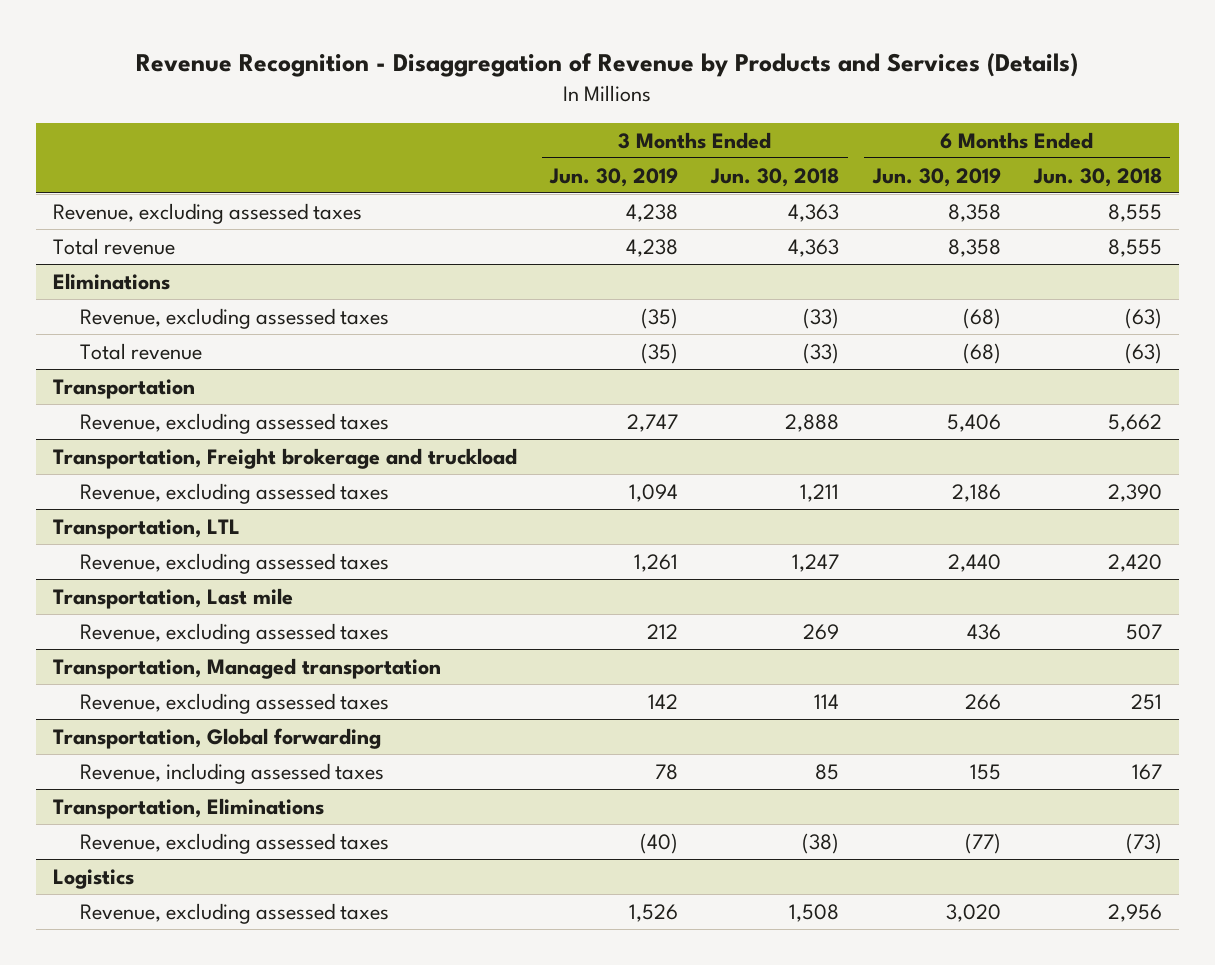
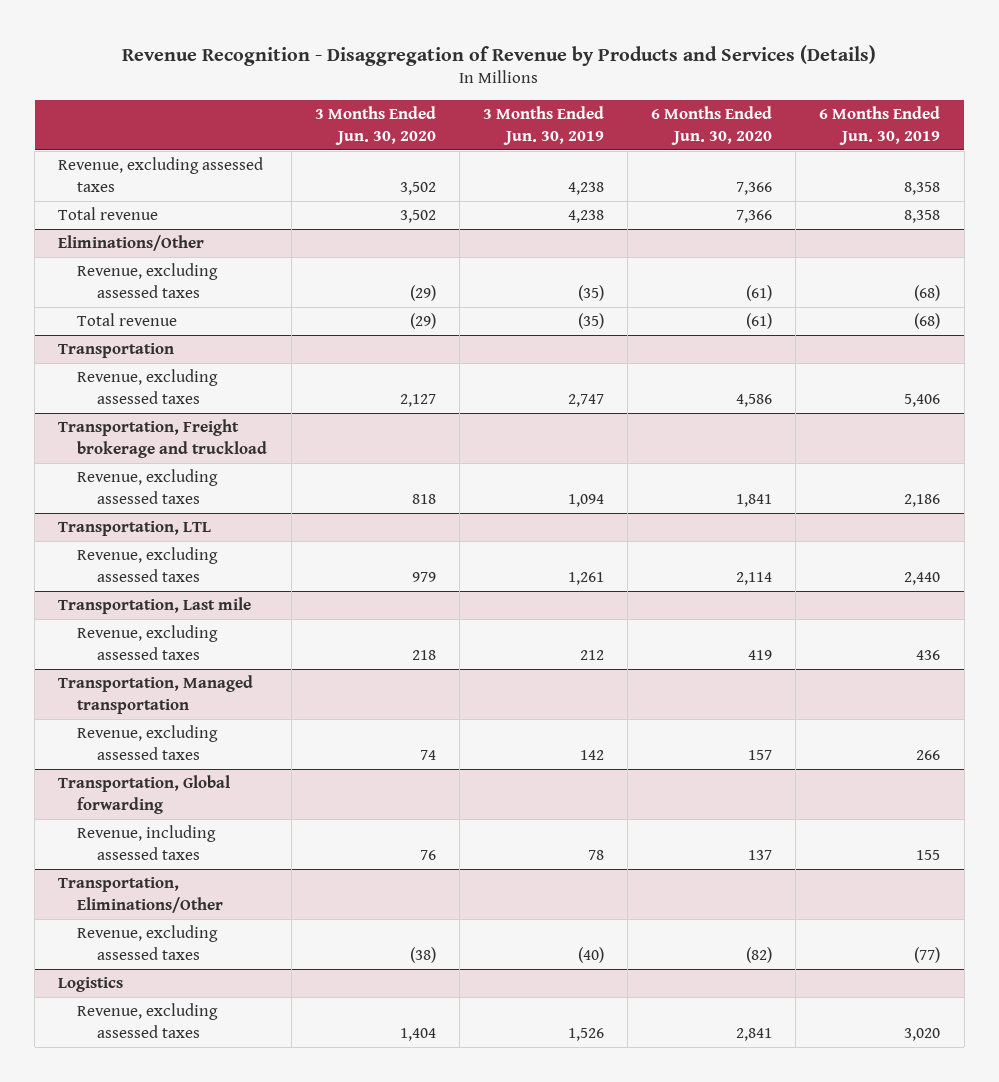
- | 3 Months Ended Jun. 30, 2019 | 3 Months Ended Jun. 30, 2018 | 6 Months Ended Jun. 30, 2019 | 6 Months Ended Jun. 30, 2018
+ | 3 Months Ended Jun. 30, 2020 | 3 Months Ended Jun. 30, 2019 | 6 Months Ended Jun. 30, 2020 | 6 Months Ended Jun. 30, 2019
- Eliminations
+ Eliminations/Other
- Transportation, Eliminations
+ Transportation, Eliminations/Other

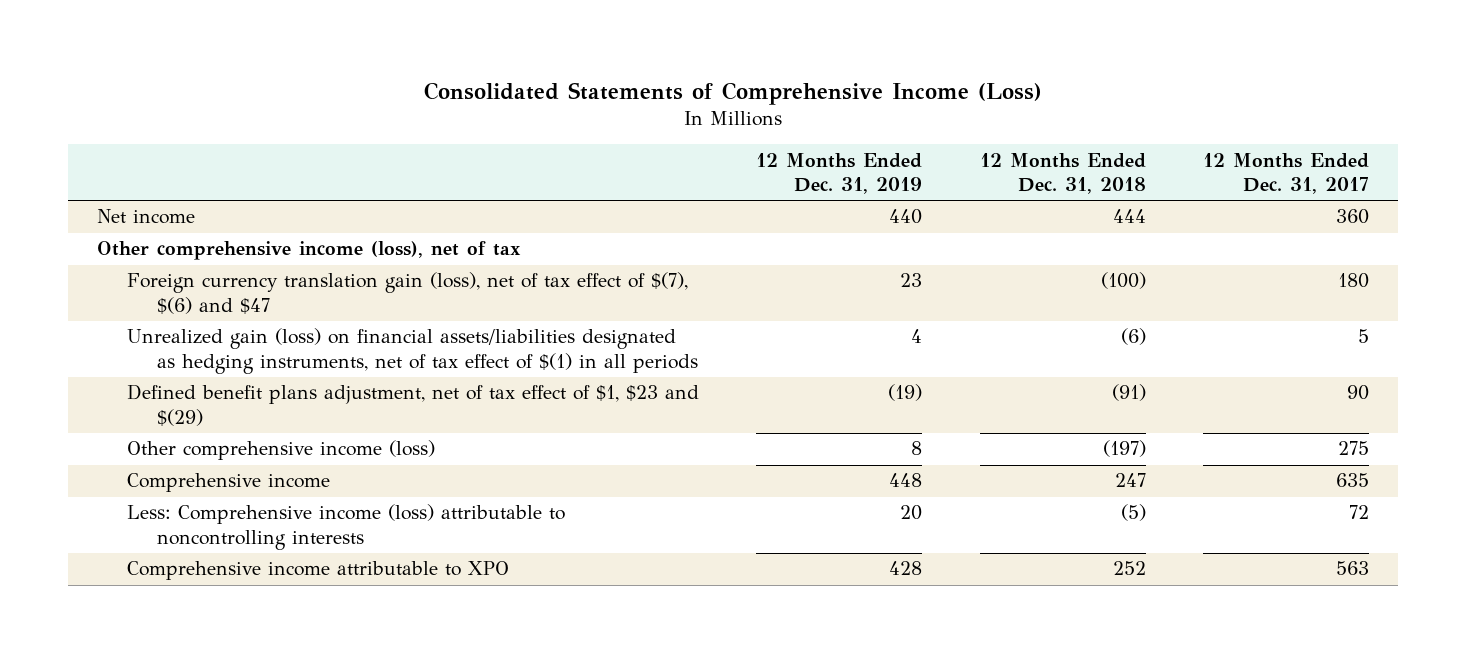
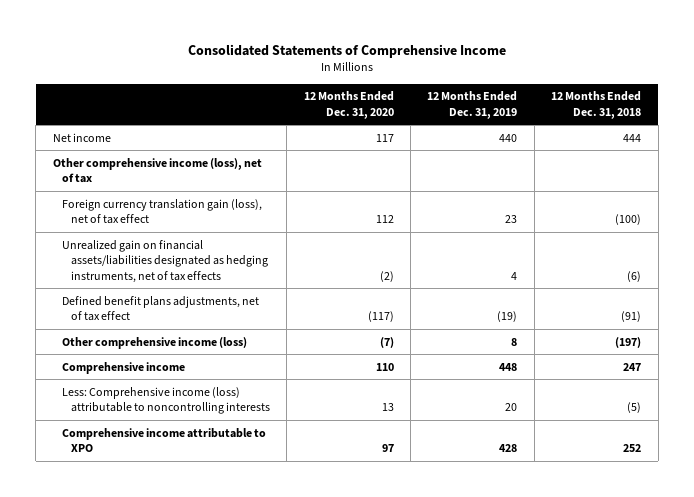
- Consolidated Statements of Comprehensive Income (Loss)
+ Consolidated Statements of Comprehensive Income
- | 12 Months Ended Dec. 31, 2019 | 12 Months Ended Dec. 31, 2018 | 12 Months Ended Dec. 31, 2017
+ | 12 Months Ended Dec. 31, 2020 | 12 Months Ended Dec. 31, 2019 | 12 Months Ended Dec. 31, 2018
- Foreign currency translation gain (loss), net of tax effect of $(7), $(6) and $47 | 23 | (100) | 180
- Unrealized gain (loss) on financial assets/liabilities designated as hedging instruments, net of tax effect of $(1) in all periods | 4 | (6) | 5
- Defined benefit plans adjustment, net of tax effect of $1, $23 and $(29) | (19) | (91) | 90
+ Foreign currency translation gain (loss), net of tax effect | 112 | 23 | (100)
+ Unrealized gain on financial assets/liabilities designated as hedging instruments, net of tax effects | (2) | 4 | (6)
+ Defined benefit plans adjustments, net of tax effect | (117) | (19) | (91)

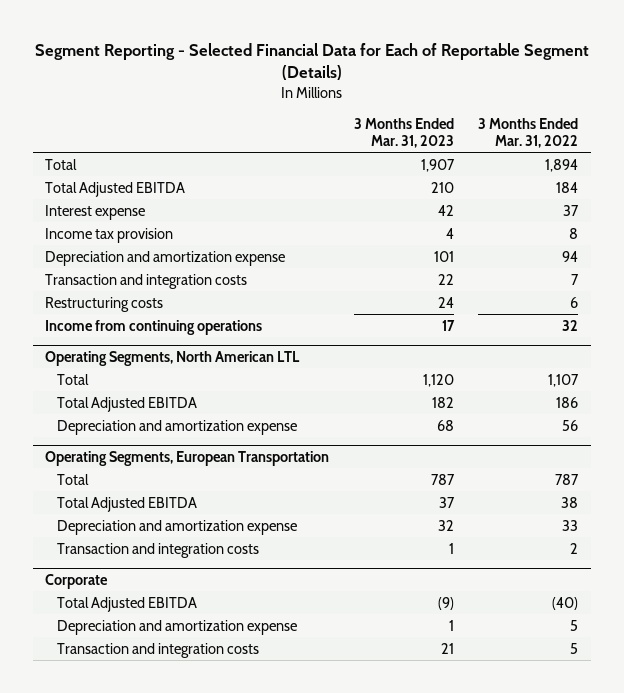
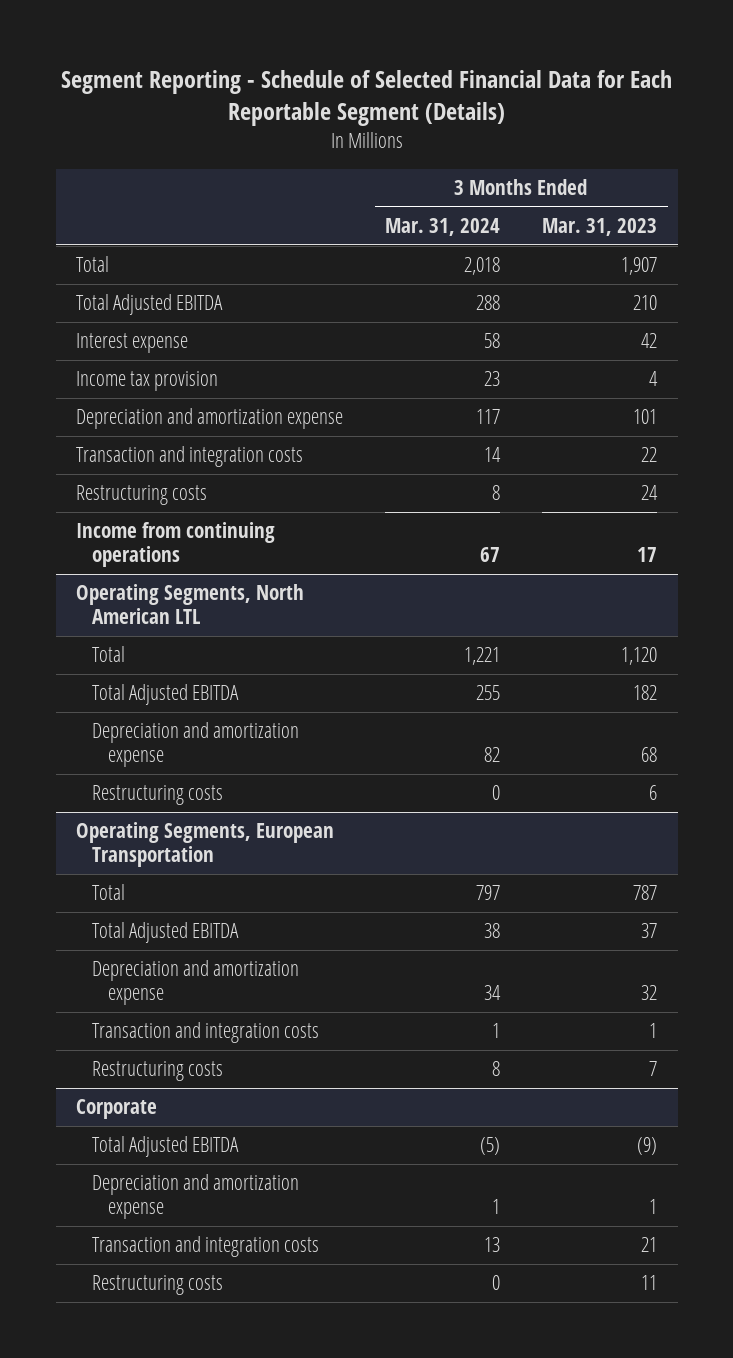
- Segment Reporting - Selected Financial Data for Each of Reportable Segment (Details)
+ Segment Reporting - Schedule of Selected Financial Data for Each Reportable Segment (Details)
- | 3 Months Ended Mar. 31, 2023 | 3 Months Ended Mar. 31, 2022
+ | 3 Months Ended Mar. 31, 2024 | 3 Months Ended Mar. 31, 2023
@ Operating Segments, North American LTL
+ Restructuring costs | 0 | 6
@ Operating Segments, European Transportation
+ Restructuring costs | 8 | 7
@ Corporate
+ Restructuring costs | 0 | 11

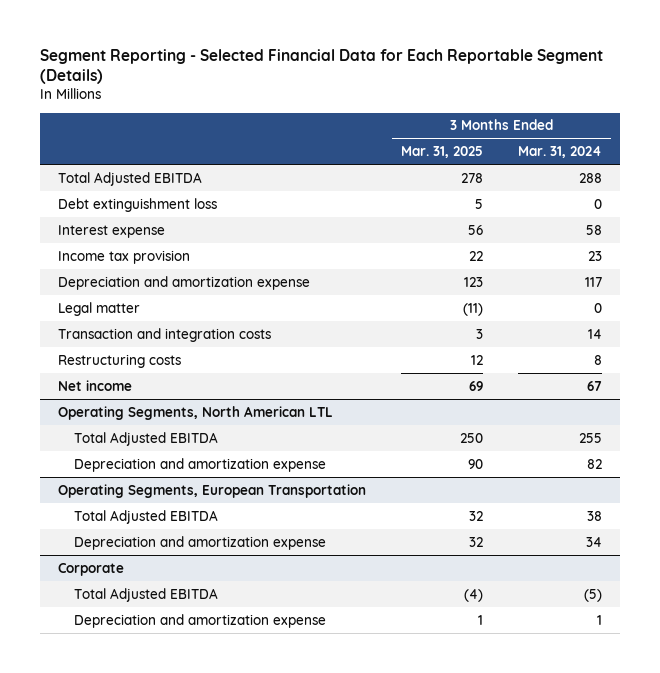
- Segment Reporting - Schedule of Selected Financial Data for Each Reportable Segment (Details)
+ Segment Reporting - Selected Financial Data for Each Reportable Segment (Details)
- | 3 Months Ended Mar. 31, 2024 | 3 Months Ended Mar. 31, 2023
+ | 3 Months Ended Mar. 31, 2025 | 3 Months Ended Mar. 31, 2024
- Total | 2,018 | 1,907
+ Debt extinguishment loss | 5 | 0
+ Legal matter | (11) | 0
- Income from continuing operations | 67 | 17
+ Net income | 69 | 67
@ Operating Segments, North American LTL
- Total | 1,221 | 1,120
- Restructuring costs | 0 | 6
@ Operating Segments, European Transportation
- Total | 797 | 787
- Transaction and integration costs | 1 | 1
- Restructuring costs | 8 | 7
@ Corporate
- Transaction and integration costs | 13 | 21
- Restructuring costs | 0 | 11

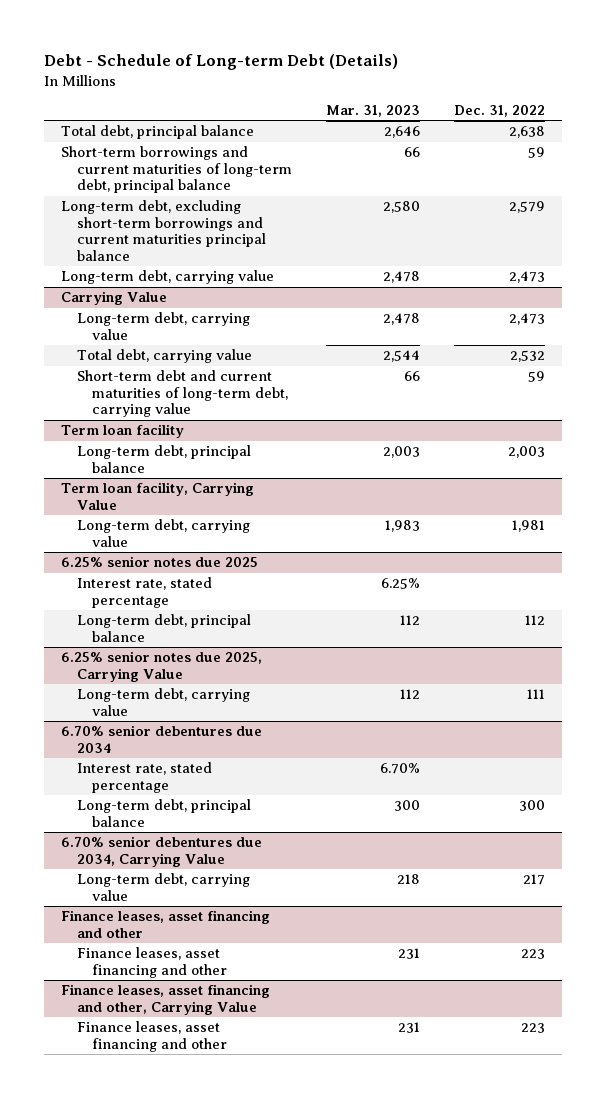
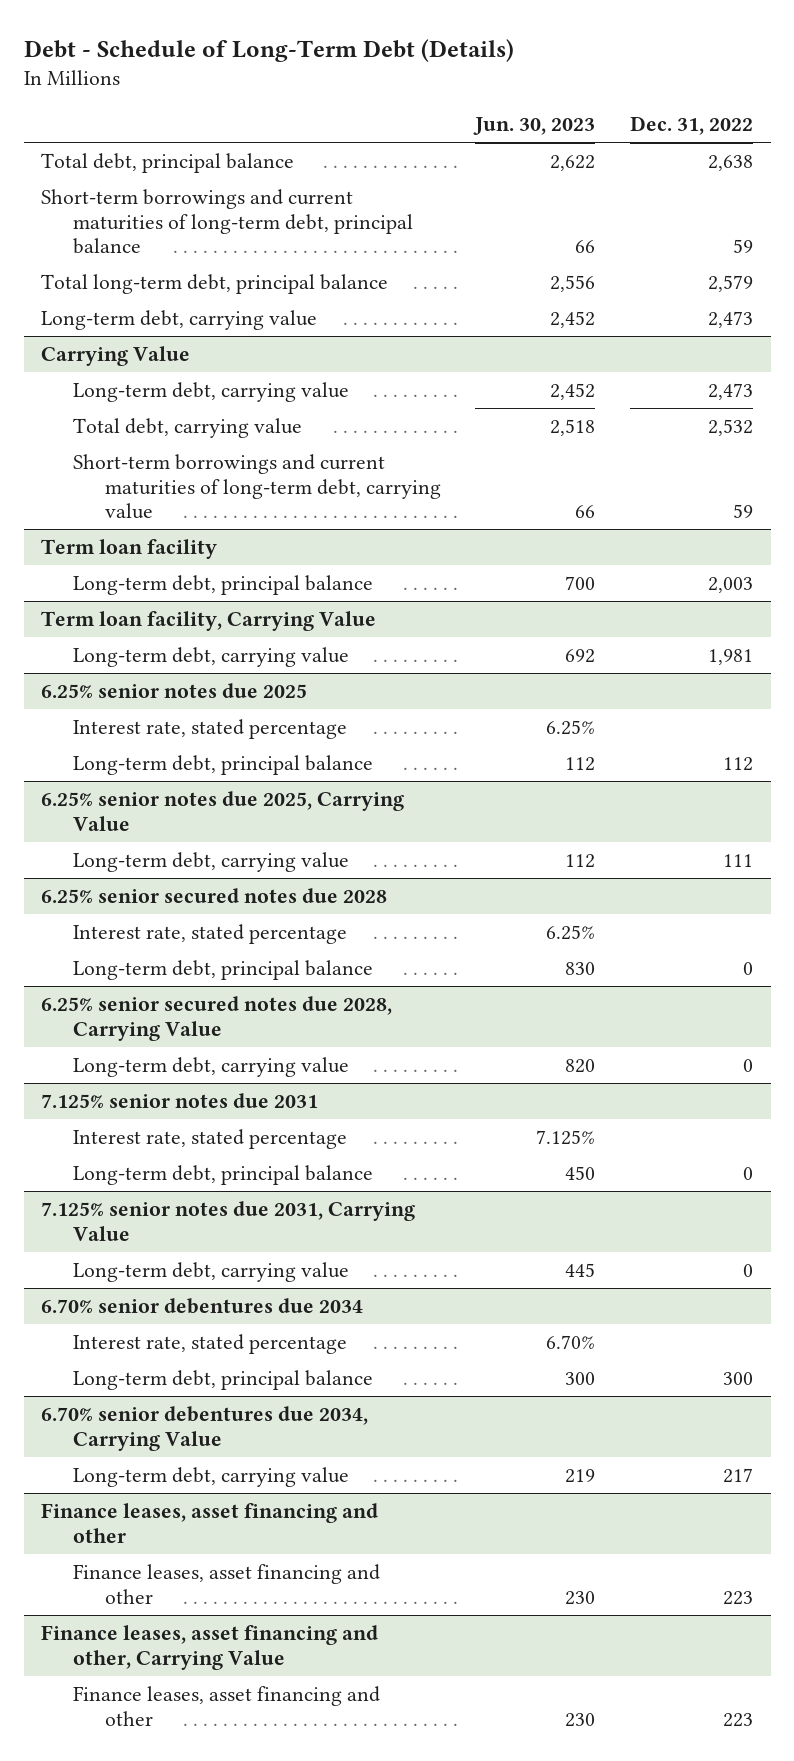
- Debt - Schedule of Long-term Debt (Details)
+ Debt - Schedule of Long-Term Debt (Details)
- | Mar. 31, 2023 | Dec. 31, 2022
+ | Jun. 30, 2023 | Dec. 31, 2022
- Long-term debt, excluding short-term borrowings and current maturities principal balance | 2,580 | 2,579
+ Total long-term debt, principal balance | 2,556 | 2,579
@ Carrying Value
- Short-term debt and current maturities of long-term debt, carrying value | 66 | 59
+ Short-term borrowings and current maturities of long-term debt, carrying value | 66 | 59
+ 6.25% senior secured notes due 2028
+ Interest rate, stated percentage | 6.25% |
+ Long-term debt, principal balance | 830 | 0
+ 6.25% senior secured notes due 2028, Carrying Value
+ Long-term debt, carrying value | 820 | 0
+ 7.125% senior notes due 2031
+ Interest rate, stated percentage | 7.125% |
+ Long-term debt, principal balance | 450 | 0
+ 7.125% senior notes due 2031, Carrying Value
+ Long-term debt, carrying value | 445 | 0

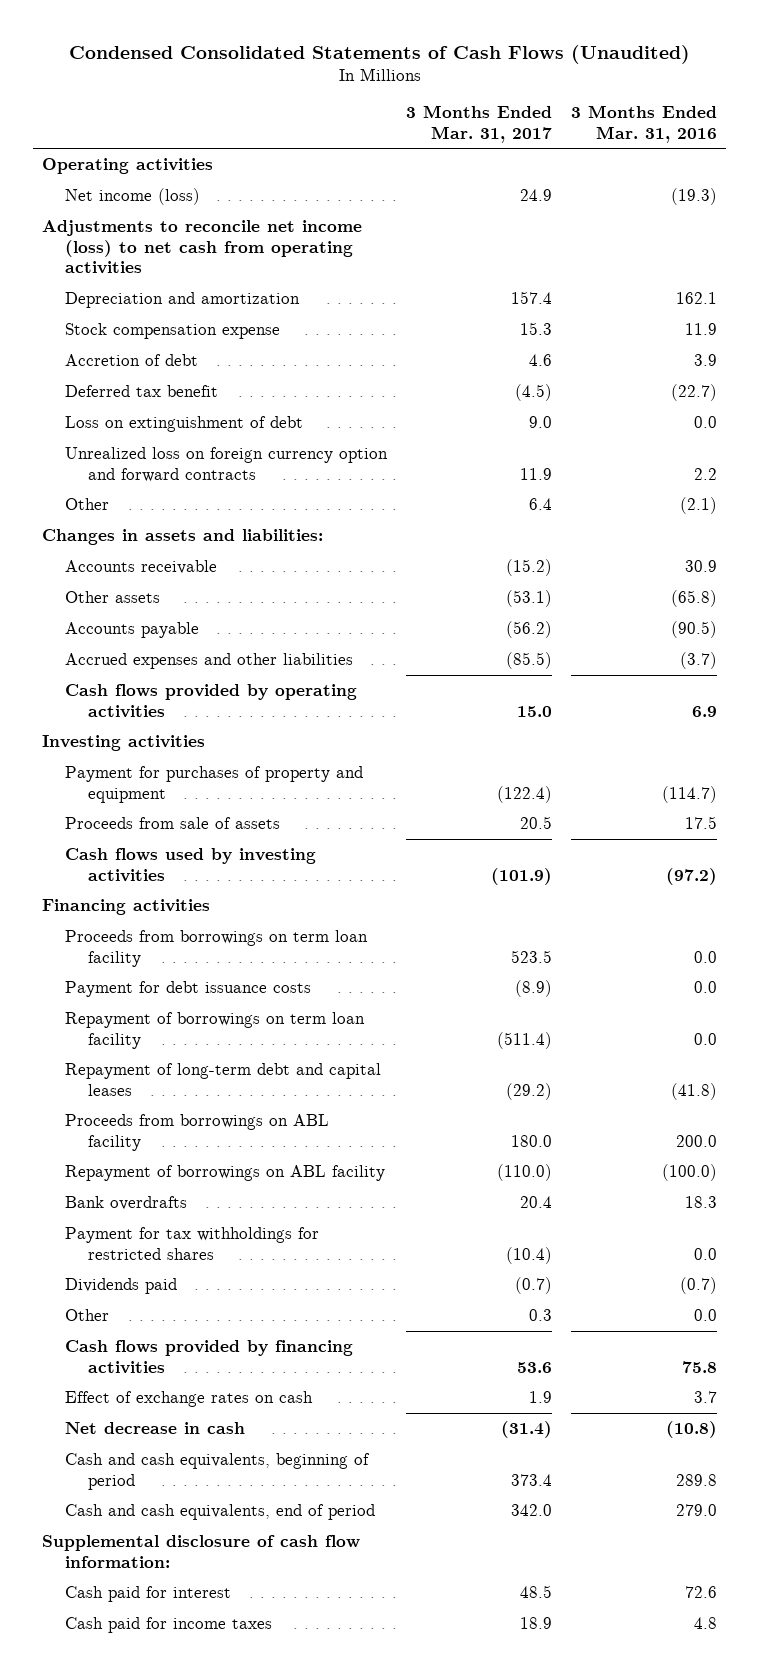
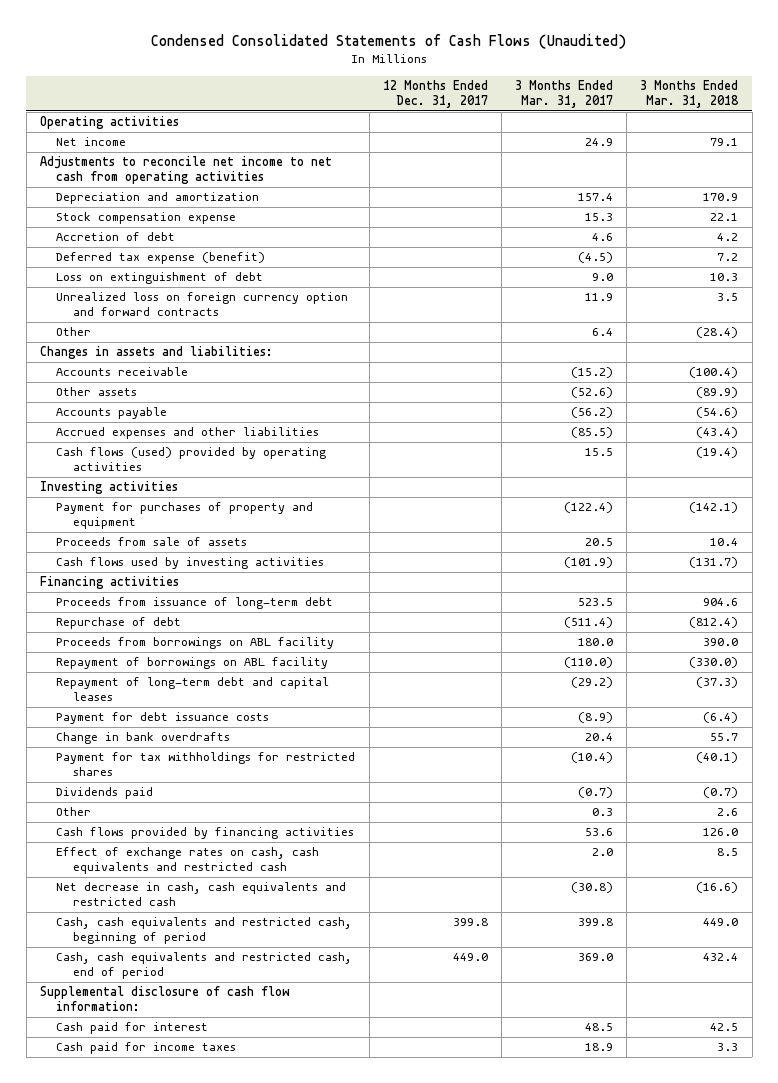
- | 3 Months Ended Mar. 31, 2017 | 3 Months Ended Mar. 31, 2016
+ | 12 Months Ended Dec. 31, 2017 | 3 Months Ended Mar. 31, 2017 | 3 Months Ended Mar. 31, 2018
- Net income (loss) | 24.9 | (19.3)
- Adjustments to reconcile net income (loss) to net cash from operating activities
+ Net income | | 24.9 | 79.1
+ Adjustments to reconcile net income to net cash from operating activities
- Deferred tax benefit | (4.5) | (22.7)
+ Deferred tax expense (benefit) | | (4.5) | 7.2
- Other assets | (53.1) | (65.8)
+ Other assets | | (52.6) | (89.9)
- Cash flows provided by operating activities | 15.0 | 6.9
+ Cash flows (used) provided by operating activities | | 15.5 | (19.4)
- Proceeds from borrowings on term loan facility | 523.5 | 0.0
- Repayment of borrowings on term loan facility | (511.4) | 0.0
+ Proceeds from issuance of long-term debt | | 523.5 | 904.6
+ Repurchase of debt | | (511.4) | (812.4)
- Bank overdrafts | 20.4 | 18.3
moved down: Repayment of long-term debt and capital leases | | (29.2) | (37.3)
moved down: Payment for debt issuance costs | | (8.9) | (6.4)
+ Change in bank overdrafts | | 20.4 | 55.7
- Effect of exchange rates on cash | 1.9 | 3.7
- Net decrease in cash | (31.4) | (10.8)
- Cash and cash equivalents, beginning of period | 373.4 | 289.8
- Cash and cash equivalents, end of period | 342.0 | 279.0
+ Effect of exchange rates on cash, cash equivalents and restricted cash | | 2.0 | 8.5
+ Net decrease in cash, cash equivalents and restricted cash | | (30.8) | (16.6)
+ Cash, cash equivalents and restricted cash, beginning of period | 399.8 | 399.8 | 449.0
+ Cash, cash equivalents and restricted cash, end of period | 449.0 | 369.0 | 432.4

